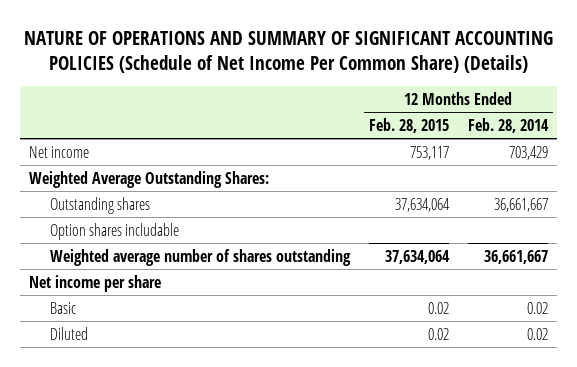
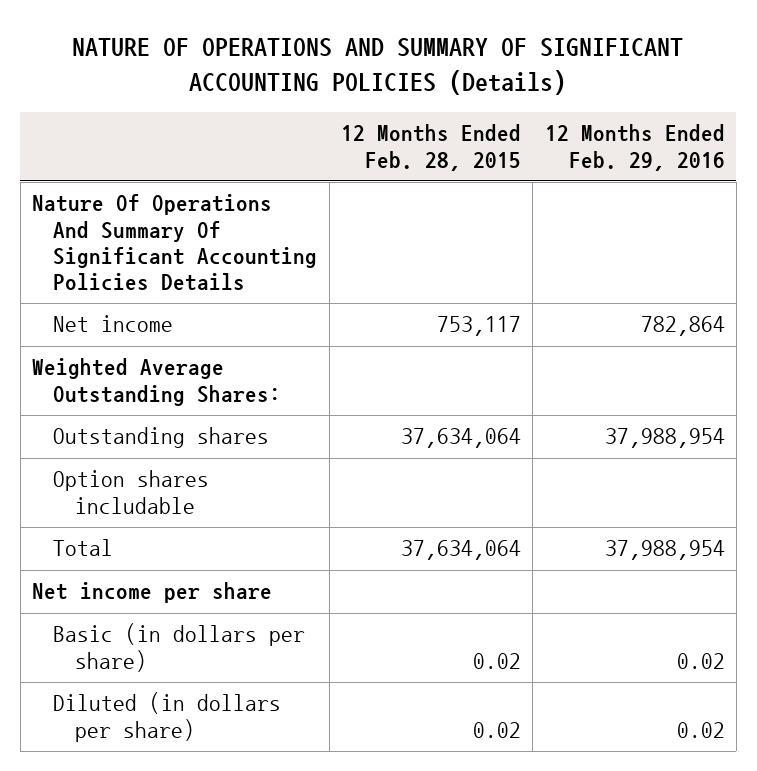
- NATURE OF OPERATIONS AND SUMMARY OF SIGNIFICANT ACCOUNTING POLICIES (Schedule of Net Income Per Common Share) (Details)
+ NATURE OF OPERATIONS AND SUMMARY OF SIGNIFICANT ACCOUNTING POLICIES (Details)
- | 12 Months Ended Feb. 28, 2015 | 12 Months Ended Feb. 28, 2014
+ | 12 Months Ended Feb. 28, 2015 | 12 Months Ended Feb. 29, 2016
+ Nature Of Operations And Summary Of Significant Accounting Policies Details
- Weighted average number of shares outstanding | 37,634,064 | 36,661,667
+ Total | 37,634,064 | 37,988,954
- Basic | 0.02 | 0.02
- Diluted | 0.02 | 0.02
+ Basic (in dollars per share) | 0.02 | 0.02
+ Diluted (in dollars per share) | 0.02 | 0.02

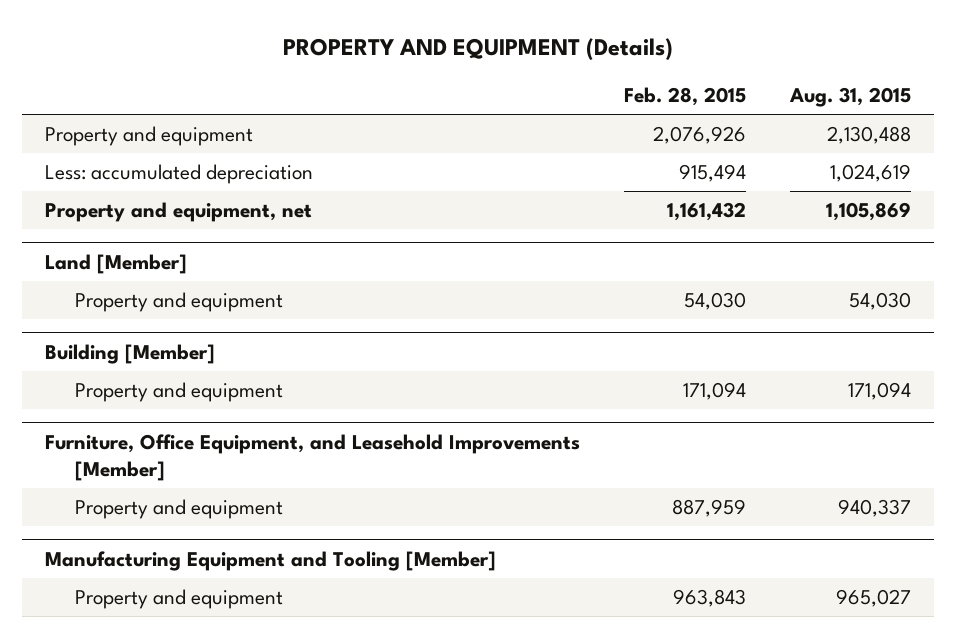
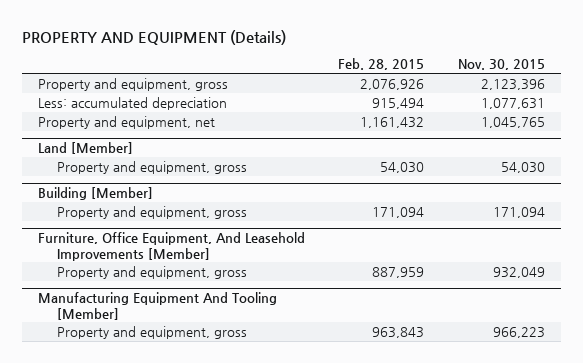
- | Feb. 28, 2015 | Aug. 31, 2015
+ | Feb. 28, 2015 | Nov. 30, 2015
- Property and equipment | 2,076,926 | 2,130,488
+ Property and equipment, gross | 2,076,926 | 2,123,396
@ Land [Member]
- Property and equipment | 54,030 | 54,030
+ Property and equipment, gross | 54,030 | 54,030
@ Building [Member]
- Property and equipment | 171,094 | 171,094
- Furniture, Office Equipment, and Leasehold Improvements [Member]
- Property and equipment | 887,959 | 940,337
- Manufacturing Equipment and Tooling [Member]
- Property and equipment | 963,843 | 965,027
@ Building [Member]
+ Property and equipment, gross | 171,094 | 171,094
+ Furniture, Office Equipment, And Leasehold Improvements [Member]
+ Property and equipment, gross | 887,959 | 932,049
+ Manufacturing Equipment And Tooling [Member]
+ Property and equipment, gross | 963,843 | 966,223

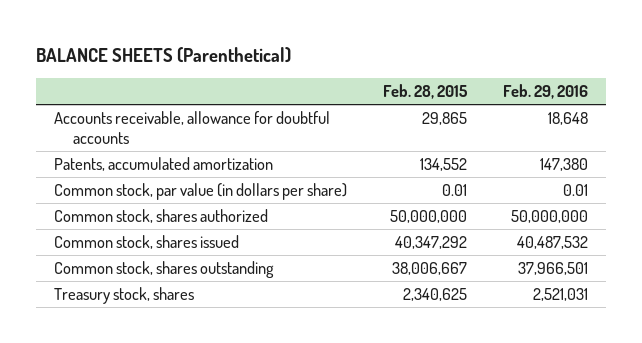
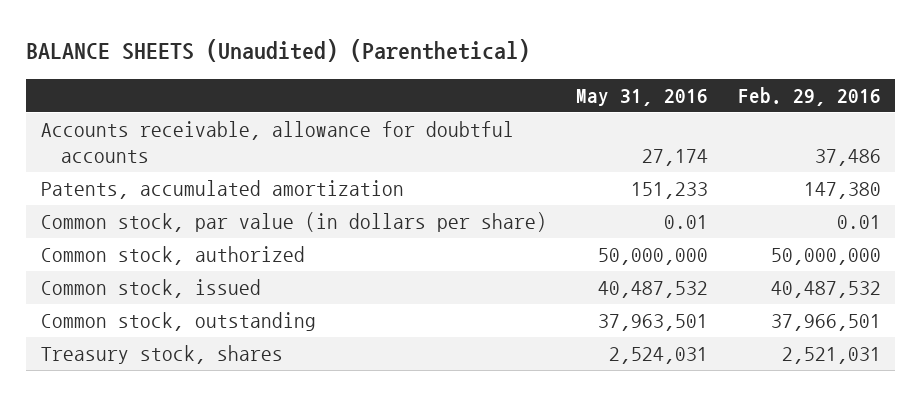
- BALANCE SHEETS (Parenthetical)
+ BALANCE SHEETS (Unaudited) (Parenthetical)
- | Feb. 28, 2015 | Feb. 29, 2016
+ | May 31, 2016 | Feb. 29, 2016
- Accounts receivable, allowance for doubtful accounts | 29,865 | 18,648
+ Accounts receivable, allowance for doubtful accounts | 27,174 | 37,486
- Common stock, shares authorized | 50,000,000 | 50,000,000
- Common stock, shares issued | 40,347,292 | 40,487,532
- Common stock, shares outstanding | 38,006,667 | 37,966,501
+ Common stock, authorized | 50,000,000 | 50,000,000
+ Common stock, issued | 40,487,532 | 40,487,532
+ Common stock, outstanding | 37,963,501 | 37,966,501

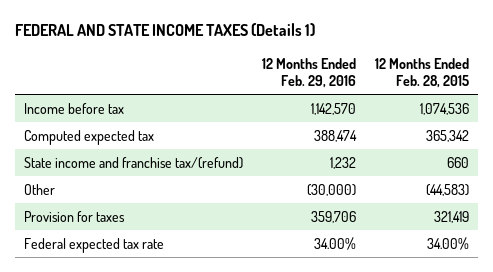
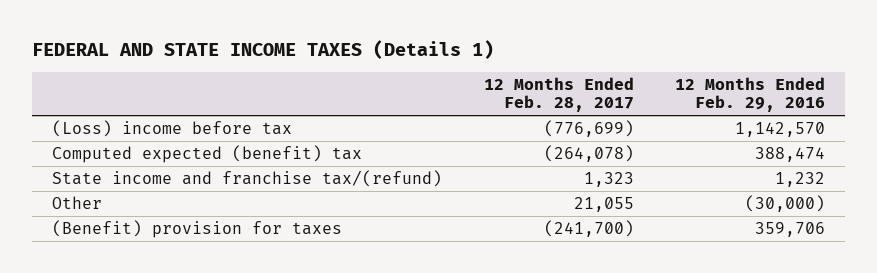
- | 12 Months Ended Feb. 29, 2016 | 12 Months Ended Feb. 28, 2015
+ | 12 Months Ended Feb. 28, 2017 | 12 Months Ended Feb. 29, 2016
- Income before tax | 1,142,570 | 1,074,536
- Computed expected tax | 388,474 | 365,342
+ (Loss) income before tax | (776,699) | 1,142,570
+ Computed expected (benefit) tax | (264,078) | 388,474
- Provision for taxes | 359,706 | 321,419
- Federal expected tax rate | 34.00% | 34.00%
+ (Benefit) provision for taxes | (241,700) | 359,706

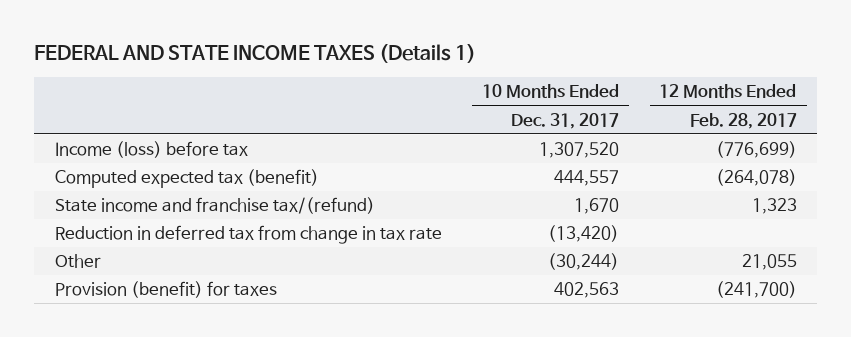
- | 12 Months Ended Feb. 28, 2017 | 12 Months Ended Feb. 29, 2016
+ | 10 Months Ended Dec. 31, 2017 | 12 Months Ended Feb. 28, 2017
- (Loss) income before tax | (776,699) | 1,142,570
- Computed expected (benefit) tax | (264,078) | 388,474
+ Income (loss) before tax | 1,307,520 | (776,699)
+ Computed expected tax (benefit) | 444,557 | (264,078)
+ Reduction in deferred tax from change in tax rate | (13,420) |
- (Benefit) provision for taxes | (241,700) | 359,706
+ Provision (benefit) for taxes | 402,563 | (241,700)

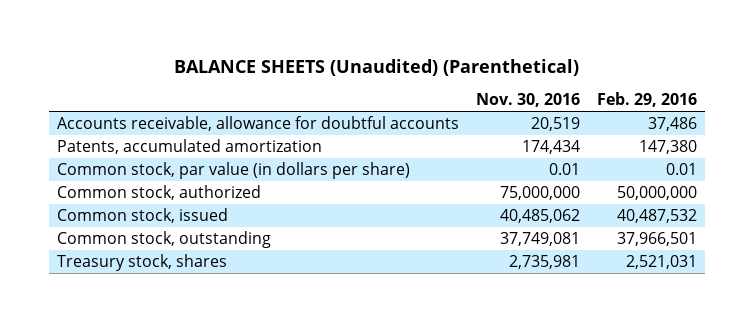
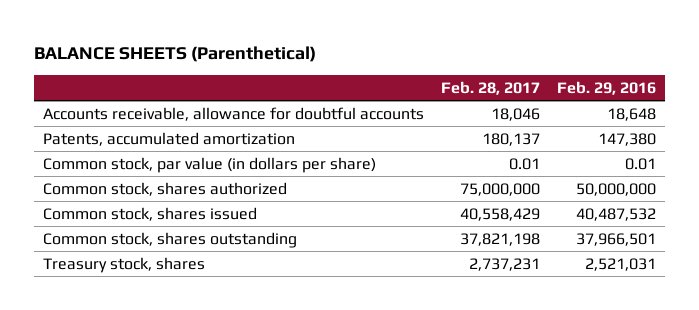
- BALANCE SHEETS (Unaudited) (Parenthetical)
+ BALANCE SHEETS (Parenthetical)
- | Nov. 30, 2016 | Feb. 29, 2016
+ | Feb. 28, 2017 | Feb. 29, 2016
- Accounts receivable, allowance for doubtful accounts | 20,519 | 37,486
+ Accounts receivable, allowance for doubtful accounts | 18,046 | 18,648
- Common stock, authorized | 75,000,000 | 50,000,000
- Common stock, issued | 40,485,062 | 40,487,532
- Common stock, outstanding | 37,749,081 | 37,966,501
+ Common stock, shares authorized | 75,000,000 | 50,000,000
+ Common stock, shares issued | 40,558,429 | 40,487,532
+ Common stock, shares outstanding | 37,821,198 | 37,966,501

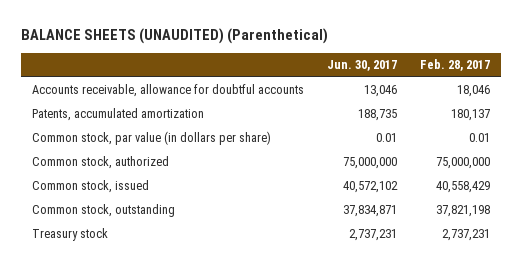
- BALANCE SHEETS (Parenthetical)
+ BALANCE SHEETS (UNAUDITED) (Parenthetical)
- | Feb. 28, 2017 | Feb. 29, 2016
+ | Jun. 30, 2017 | Feb. 28, 2017
- Common stock, shares authorized | 75,000,000 | 50,000,000
- Common stock, shares issued | 40,558,429 | 40,487,532
- Common stock, shares outstanding | 37,821,198 | 37,966,501
- Treasury stock, shares | 2,737,231 | 2,521,031
+ Common stock, authorized | 75,000,000 | 75,000,000
+ Common stock, issued | 40,572,102 | 40,558,429
+ Common stock, outstanding | 37,834,871 | 37,821,198
+ Treasury stock | 2,737,231 | 2,737,231

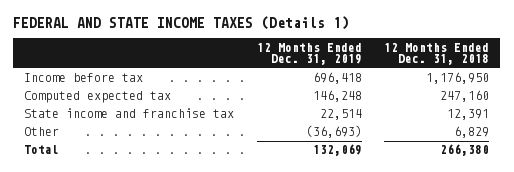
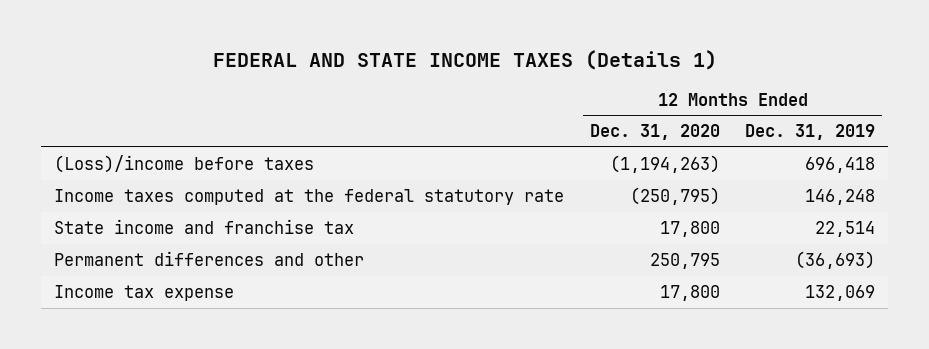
- | 12 Months Ended Dec. 31, 2019 | 12 Months Ended Dec. 31, 2018
+ | 12 Months Ended Dec. 31, 2020 | 12 Months Ended Dec. 31, 2019
- Income before tax | 696,418 | 1,176,950
- Computed expected tax | 146,248 | 247,160
+ (Loss)/income before taxes | (1,194,263) | 696,418
+ Income taxes computed at the federal statutory rate | (250,795) | 146,248
- Other | (36,693) | 6,829
- Total | 132,069 | 266,380
+ Permanent differences and other | 250,795 | (36,693)
+ Income tax expense | 17,800 | 132,069

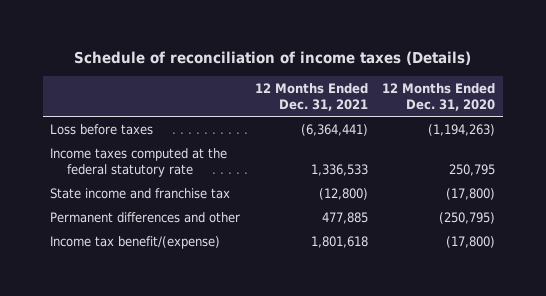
- FEDERAL AND STATE INCOME TAXES (Details 1)
+ Schedule of reconciliation of income taxes (Details)
- | 12 Months Ended Dec. 31, 2020 | 12 Months Ended Dec. 31, 2019
+ | 12 Months Ended Dec. 31, 2021 | 12 Months Ended Dec. 31, 2020
- (Loss)/income before taxes | (1,194,263) | 696,418
- Income taxes computed at the federal statutory rate | (250,795) | 146,248
- State income and franchise tax | 17,800 | 22,514
- Permanent differences and other | 250,795 | (36,693)
- Income tax expense | 17,800 | 132,069
+ Loss before taxes | (6,364,441) | (1,194,263)
+ Income taxes computed at the federal statutory rate | 1,336,533 | 250,795
+ State income and franchise tax | (12,800) | (17,800)
+ Permanent differences and other | 477,885 | (250,795)
+ Income tax benefit/(expense) | 1,801,618 | (17,800)

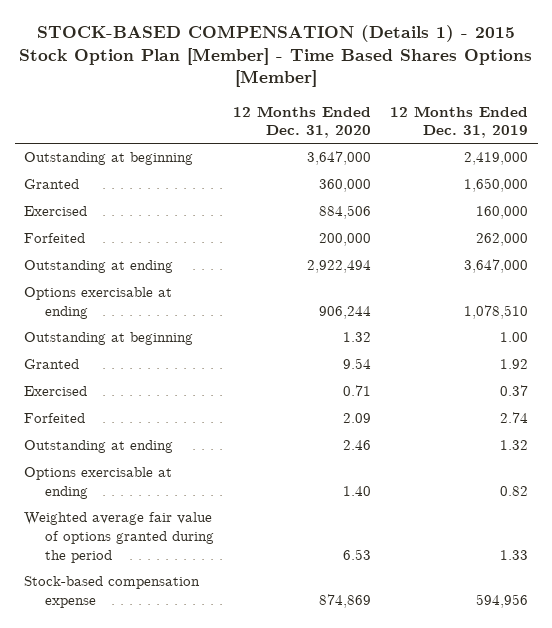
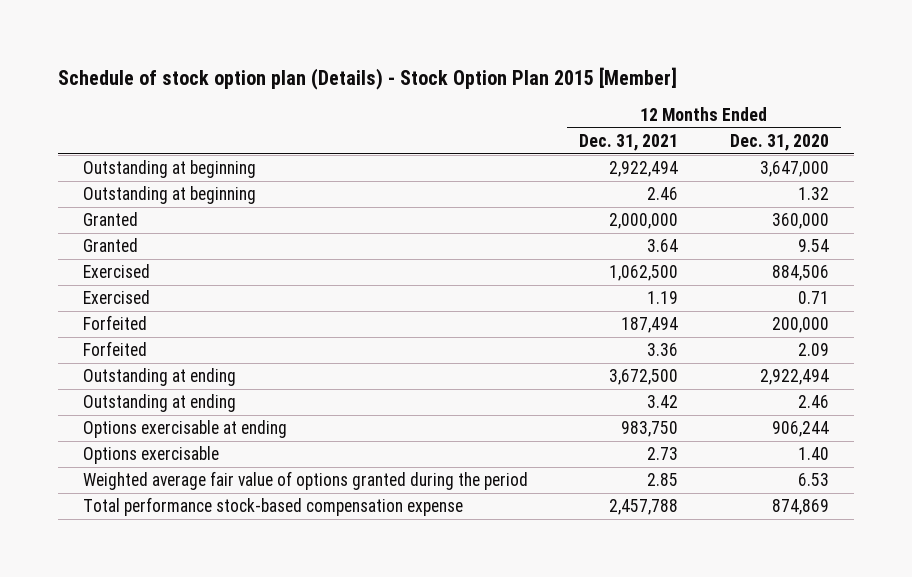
- STOCK-BASED COMPENSATION (Details 1) - 2015 Stock Option Plan [Member] - Time Based Shares Options [Member]
+ Schedule of stock option plan (Details) - Stock Option Plan 2015 [Member]
- | 12 Months Ended Dec. 31, 2020 | 12 Months Ended Dec. 31, 2019
+ | 12 Months Ended Dec. 31, 2021 | 12 Months Ended Dec. 31, 2020
moved down: Granted | 2,000,000 | 360,000
moved down: Exercised | 1,062,500 | 884,506
moved down: Forfeited | 187,494 | 200,000
moved down: Outstanding at ending | 3,672,500 | 2,922,494
- Options exercisable at ending | 1.40 | 0.82
moved down: Options exercisable at ending | 983,750 | 906,244
+ Options exercisable | 2.73 | 1.40
- Stock-based compensation expense | 874,869 | 594,956
+ Total performance stock-based compensation expense | 2,457,788 | 874,869

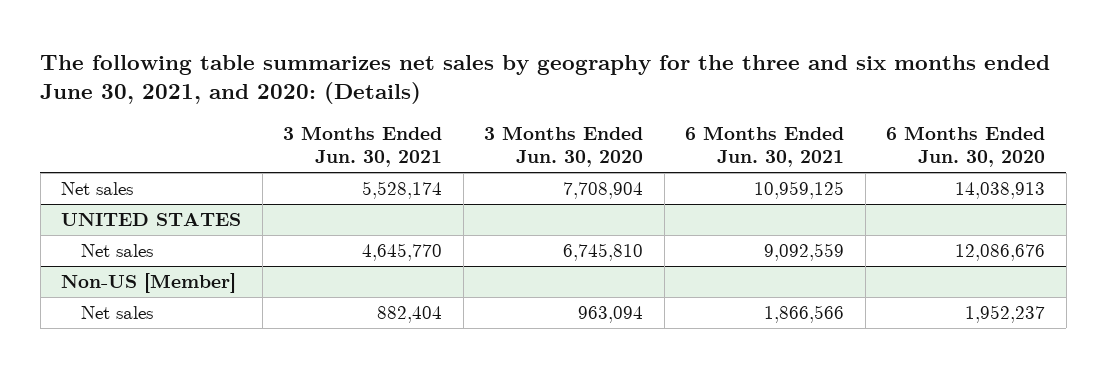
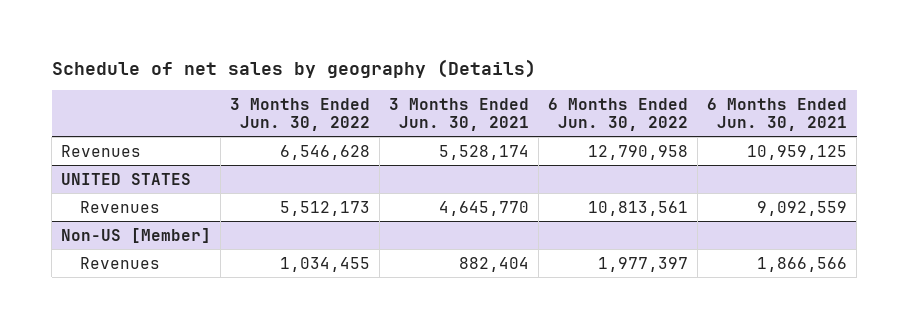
- The following table summarizes net sales by geography for the three and six months ended June 30, 2021, and 2020: (Details)
+ Schedule of net sales by geography (Details)
- | 3 Months Ended Jun. 30, 2021 | 3 Months Ended Jun. 30, 2020 | 6 Months Ended Jun. 30, 2021 | 6 Months Ended Jun. 30, 2020
+ | 3 Months Ended Jun. 30, 2022 | 3 Months Ended Jun. 30, 2021 | 6 Months Ended Jun. 30, 2022 | 6 Months Ended Jun. 30, 2021
- Net sales | 5,528,174 | 7,708,904 | 10,959,125 | 14,038,913
+ Revenues | 6,546,628 | 5,528,174 | 12,790,958 | 10,959,125
@ UNITED STATES
- Net sales | 4,645,770 | 6,745,810 | 9,092,559 | 12,086,676
+ Revenues | 5,512,173 | 4,645,770 | 10,813,561 | 9,092,559
@ Non-US [Member]
- Net sales | 882,404 | 963,094 | 1,866,566 | 1,952,237
+ Revenues | 1,034,455 | 882,404 | 1,977,397 | 1,866,566

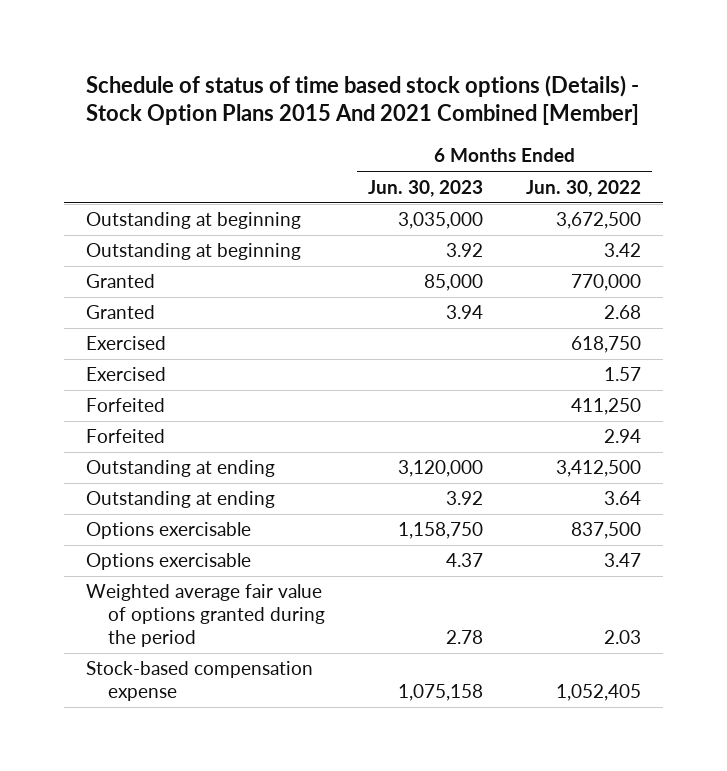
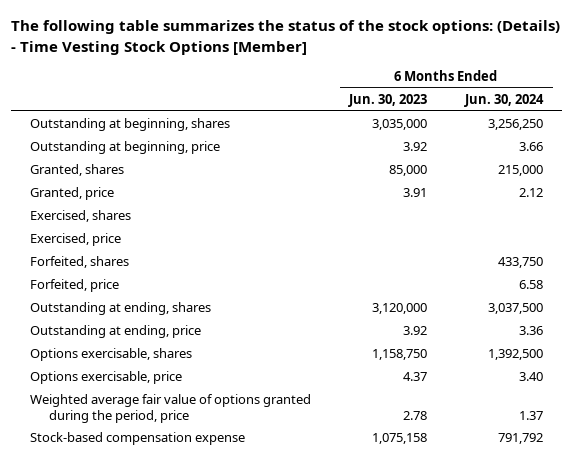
- Schedule of status of time based stock options (Details) - Stock Option Plans 2015 And 2021 Combined [Member]
+ The following table summarizes the status of the stock options: (Details) - Time Vesting Stock Options [Member]
- | 6 Months Ended Jun. 30, 2023 | 6 Months Ended Jun. 30, 2022
+ | 6 Months Ended Jun. 30, 2023 | 6 Months Ended Jun. 30, 2024
- Outstanding at beginning | 3,035,000 | 3,672,500
- Outstanding at beginning | 3.92 | 3.42
- Granted | 85,000 | 770,000
- Granted | 3.94 | 2.68
- Exercised | | 618,750
- Exercised | | 1.57
- Forfeited | | 411,250
- Forfeited | | 2.94
- Outstanding at ending | 3,120,000 | 3,412,500
- Outstanding at ending | 3.92 | 3.64
- Options exercisable | 1,158,750 | 837,500
- Options exercisable | 4.37 | 3.47
- Weighted average fair value of options granted during the period | 2.78 | 2.03
+ Outstanding at beginning, shares | 3,035,000 | 3,256,250
+ Outstanding at beginning, price | 3.92 | 3.66
+ Granted, shares | 85,000 | 215,000
+ Granted, price | 3.91 | 2.12
+ Exercised, shares
+ Exercised, price
+ Forfeited, shares | | 433,750
+ Forfeited, price | | 6.58
+ Outstanding at ending, shares | 3,120,000 | 3,037,500
+ Outstanding at ending, price | 3.92 | 3.36
+ Options exercisable, shares | 1,158,750 | 1,392,500
+ Options exercisable, price | 4.37 | 3.40
+ Weighted average fair value of options granted during the period, price | 2.78 | 1.37

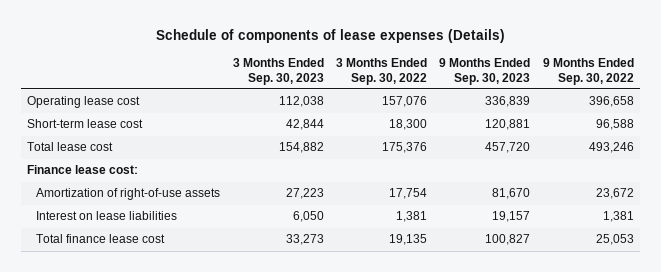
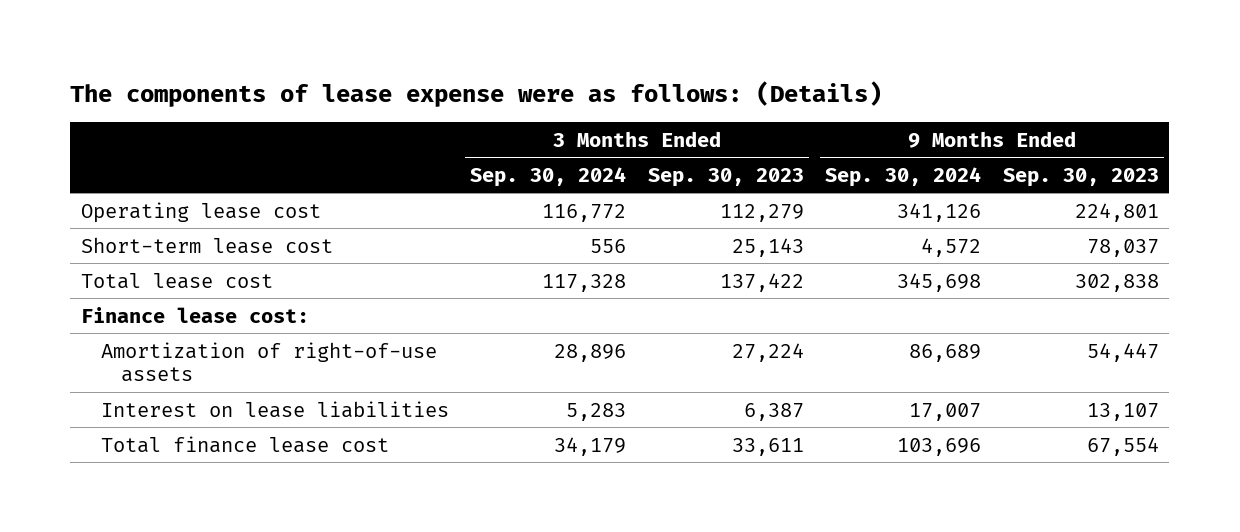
- Schedule of components of lease expenses (Details)
+ The components of lease expense were as follows: (Details)
- | 3 Months Ended Sep. 30, 2023 | 3 Months Ended Sep. 30, 2022 | 9 Months Ended Sep. 30, 2023 | 9 Months Ended Sep. 30, 2022
+ | 3 Months Ended Sep. 30, 2024 | 3 Months Ended Sep. 30, 2023 | 9 Months Ended Sep. 30, 2024 | 9 Months Ended Sep. 30, 2023
- Operating lease cost | 112,038 | 157,076 | 336,839 | 396,658
- Short-term lease cost | 42,844 | 18,300 | 120,881 | 96,588
- Total lease cost | 154,882 | 175,376 | 457,720 | 493,246
+ Operating lease cost | 116,772 | 112,279 | 341,126 | 224,801
+ Short-term lease cost | 556 | 25,143 | 4,572 | 78,037
+ Total lease cost | 117,328 | 137,422 | 345,698 | 302,838
- Amortization of right-of-use assets | 27,223 | 17,754 | 81,670 | 23,672
- Interest on lease liabilities | 6,050 | 1,381 | 19,157 | 1,381
- Total finance lease cost | 33,273 | 19,135 | 100,827 | 25,053
+ Amortization of right-of-use assets | 28,896 | 27,224 | 86,689 | 54,447
+ Interest on lease liabilities | 5,283 | 6,387 | 17,007 | 13,107
+ Total finance lease cost | 34,179 | 33,611 | 103,696 | 67,554

